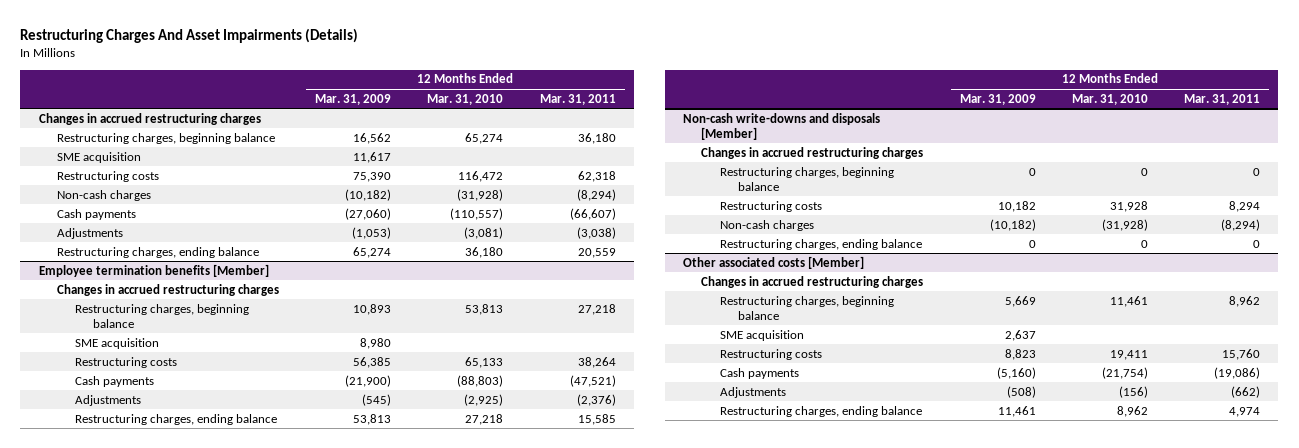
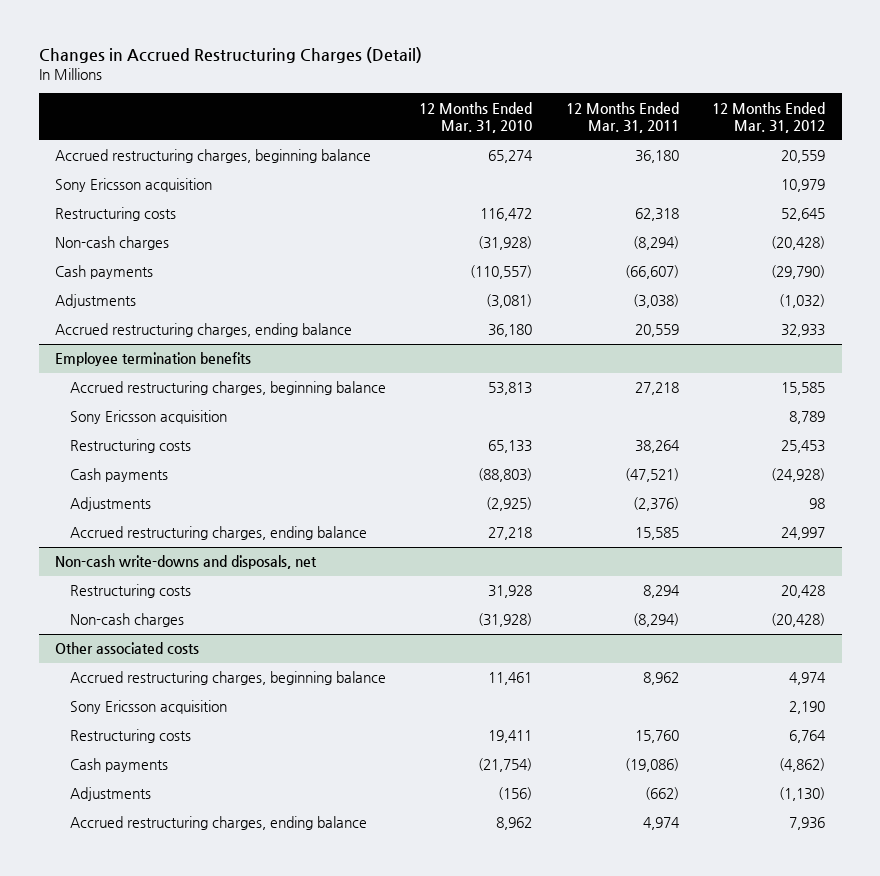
- Restructuring Charges And Asset Impairments (Details)
+ Changes in Accrued Restructuring Charges (Detail)
- | 12 Months Ended Mar. 31, 2009 | 12 Months Ended Mar. 31, 2010 | 12 Months Ended Mar. 31, 2011
+ | 12 Months Ended Mar. 31, 2010 | 12 Months Ended Mar. 31, 2011 | 12 Months Ended Mar. 31, 2012
- Changes in accrued restructuring charges
- Restructuring charges, beginning balance | 16,562 | 65,274 | 36,180
- SME acquisition | 11,617 | |
+ Accrued restructuring charges, beginning balance | 65,274 | 36,180 | 20,559
+ Sony Ericsson acquisition | | | 10,979
- Restructuring charges, ending balance | 65,274 | 36,180 | 20,559
- Employee termination benefits [Member]
- Changes in accrued restructuring charges
- Restructuring charges, beginning balance | 10,893 | 53,813 | 27,218
- SME acquisition | 8,980 | |
+ Accrued restructuring charges, ending balance | 36,180 | 20,559 | 32,933
+ Employee termination benefits
+ Accrued restructuring charges, beginning balance | 53,813 | 27,218 | 15,585
+ Sony Ericsson acquisition | | | 8,789
- Restructuring charges, ending balance | 53,813 | 27,218 | 15,585
- Non-cash write-downs and disposals [Member]
- Changes in accrued restructuring charges
- Restructuring charges, beginning balance | 0 | 0 | 0
+ Accrued restructuring charges, ending balance | 27,218 | 15,585 | 24,997
+ Non-cash write-downs and disposals, net
- Restructuring charges, ending balance | 0 | 0 | 0
- Other associated costs [Member]
- Changes in accrued restructuring charges
- Restructuring charges, beginning balance | 5,669 | 11,461 | 8,962
- SME acquisition | 2,637 | |
+ Other associated costs
+ Accrued restructuring charges, beginning balance | 11,461 | 8,962 | 4,974
+ Sony Ericsson acquisition | | | 2,190
- Restructuring charges, ending balance | 11,461 | 8,962 | 4,974
+ Accrued restructuring charges, ending balance | 8,962 | 4,974 | 7,936

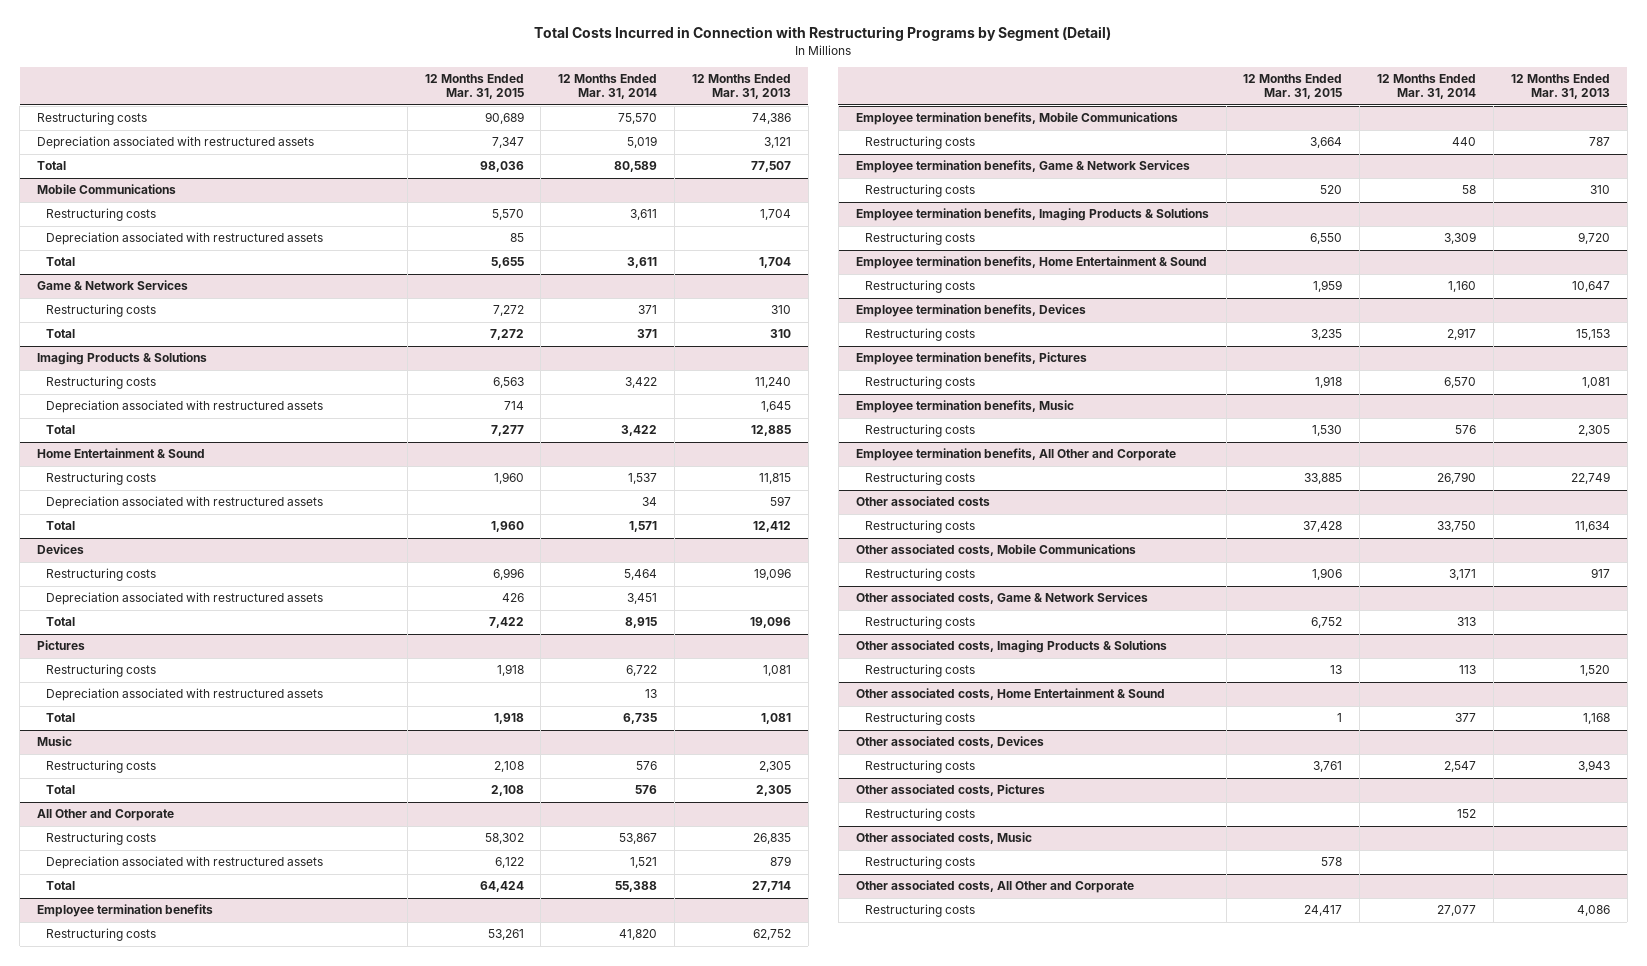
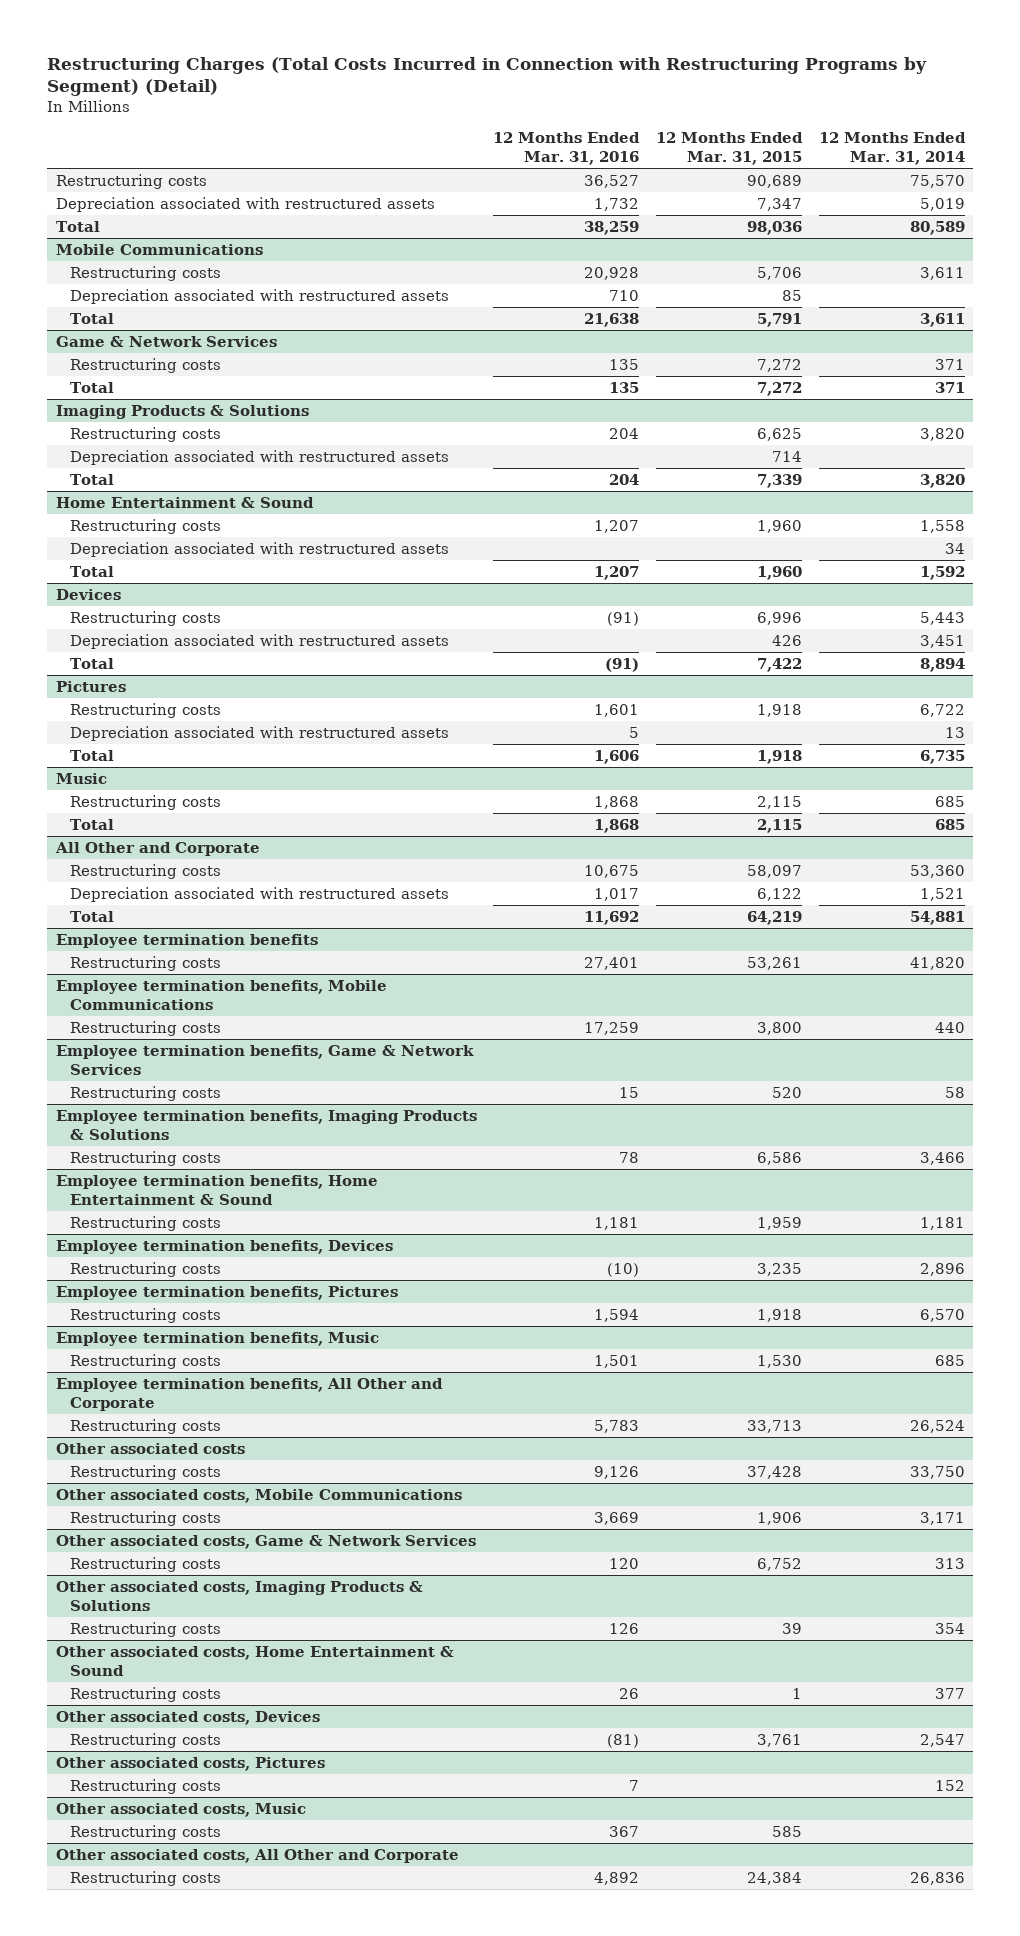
- Total Costs Incurred in Connection with Restructuring Programs by Segment (Detail)
+ Restructuring Charges (Total Costs Incurred in Connection with Restructuring Programs by Segment) (Detail)
- | 12 Months Ended Mar. 31, 2015 | 12 Months Ended Mar. 31, 2014 | 12 Months Ended Mar. 31, 2013
+ | 12 Months Ended Mar. 31, 2016 | 12 Months Ended Mar. 31, 2015 | 12 Months Ended Mar. 31, 2014
@ Mobile Communications
- Restructuring costs | 5,570 | 3,611 | 1,704
+ Restructuring costs | 20,928 | 5,706 | 3,611
- Total | 5,655 | 3,611 | 1,704
+ Total | 21,638 | 5,791 | 3,611
@ Imaging Products & Solutions
- Restructuring costs | 6,563 | 3,422 | 11,240
+ Restructuring costs | 204 | 6,625 | 3,820
- Total | 7,277 | 3,422 | 12,885
+ Total | 204 | 7,339 | 3,820
@ Home Entertainment & Sound
- Restructuring costs | 1,960 | 1,537 | 11,815
+ Restructuring costs | 1,207 | 1,960 | 1,558
- Total | 1,960 | 1,571 | 12,412
+ Total | 1,207 | 1,960 | 1,592
@ Devices
- Restructuring costs | 6,996 | 5,464 | 19,096
+ Restructuring costs | (91) | 6,996 | 5,443
- Total | 7,422 | 8,915 | 19,096
+ Total | (91) | 7,422 | 8,894
@ Music
- Restructuring costs | 2,108 | 576 | 2,305
- Total | 2,108 | 576 | 2,305
+ Restructuring costs | 1,868 | 2,115 | 685
+ Total | 1,868 | 2,115 | 685
@ All Other and Corporate
- Restructuring costs | 58,302 | 53,867 | 26,835
+ Restructuring costs | 10,675 | 58,097 | 53,360
- Total | 64,424 | 55,388 | 27,714
+ Total | 11,692 | 64,219 | 54,881
@ Employee termination benefits, Mobile Communications
- Restructuring costs | 3,664 | 440 | 787
+ Restructuring costs | 17,259 | 3,800 | 440
@ Employee termination benefits, Imaging Products & Solutions
- Restructuring costs | 6,550 | 3,309 | 9,720
+ Restructuring costs | 78 | 6,586 | 3,466
@ Employee termination benefits, Home Entertainment & Sound
- Restructuring costs | 1,959 | 1,160 | 10,647
+ Restructuring costs | 1,181 | 1,959 | 1,181
@ Employee termination benefits, Devices
- Restructuring costs | 3,235 | 2,917 | 15,153
+ Restructuring costs | (10) | 3,235 | 2,896
@ Employee termination benefits, Music
- Restructuring costs | 1,530 | 576 | 2,305
+ Restructuring costs | 1,501 | 1,530 | 685
@ Employee termination benefits, All Other and Corporate
- Restructuring costs | 33,885 | 26,790 | 22,749
+ Restructuring costs | 5,783 | 33,713 | 26,524
@ Other associated costs, Imaging Products & Solutions
- Restructuring costs | 13 | 113 | 1,520
+ Restructuring costs | 126 | 39 | 354
@ Other associated costs, Music
- Restructuring costs | 578 | |
+ Restructuring costs | 367 | 585 |
@ Other associated costs, All Other and Corporate
- Restructuring costs | 24,417 | 27,077 | 4,086
+ Restructuring costs | 4,892 | 24,384 | 26,836

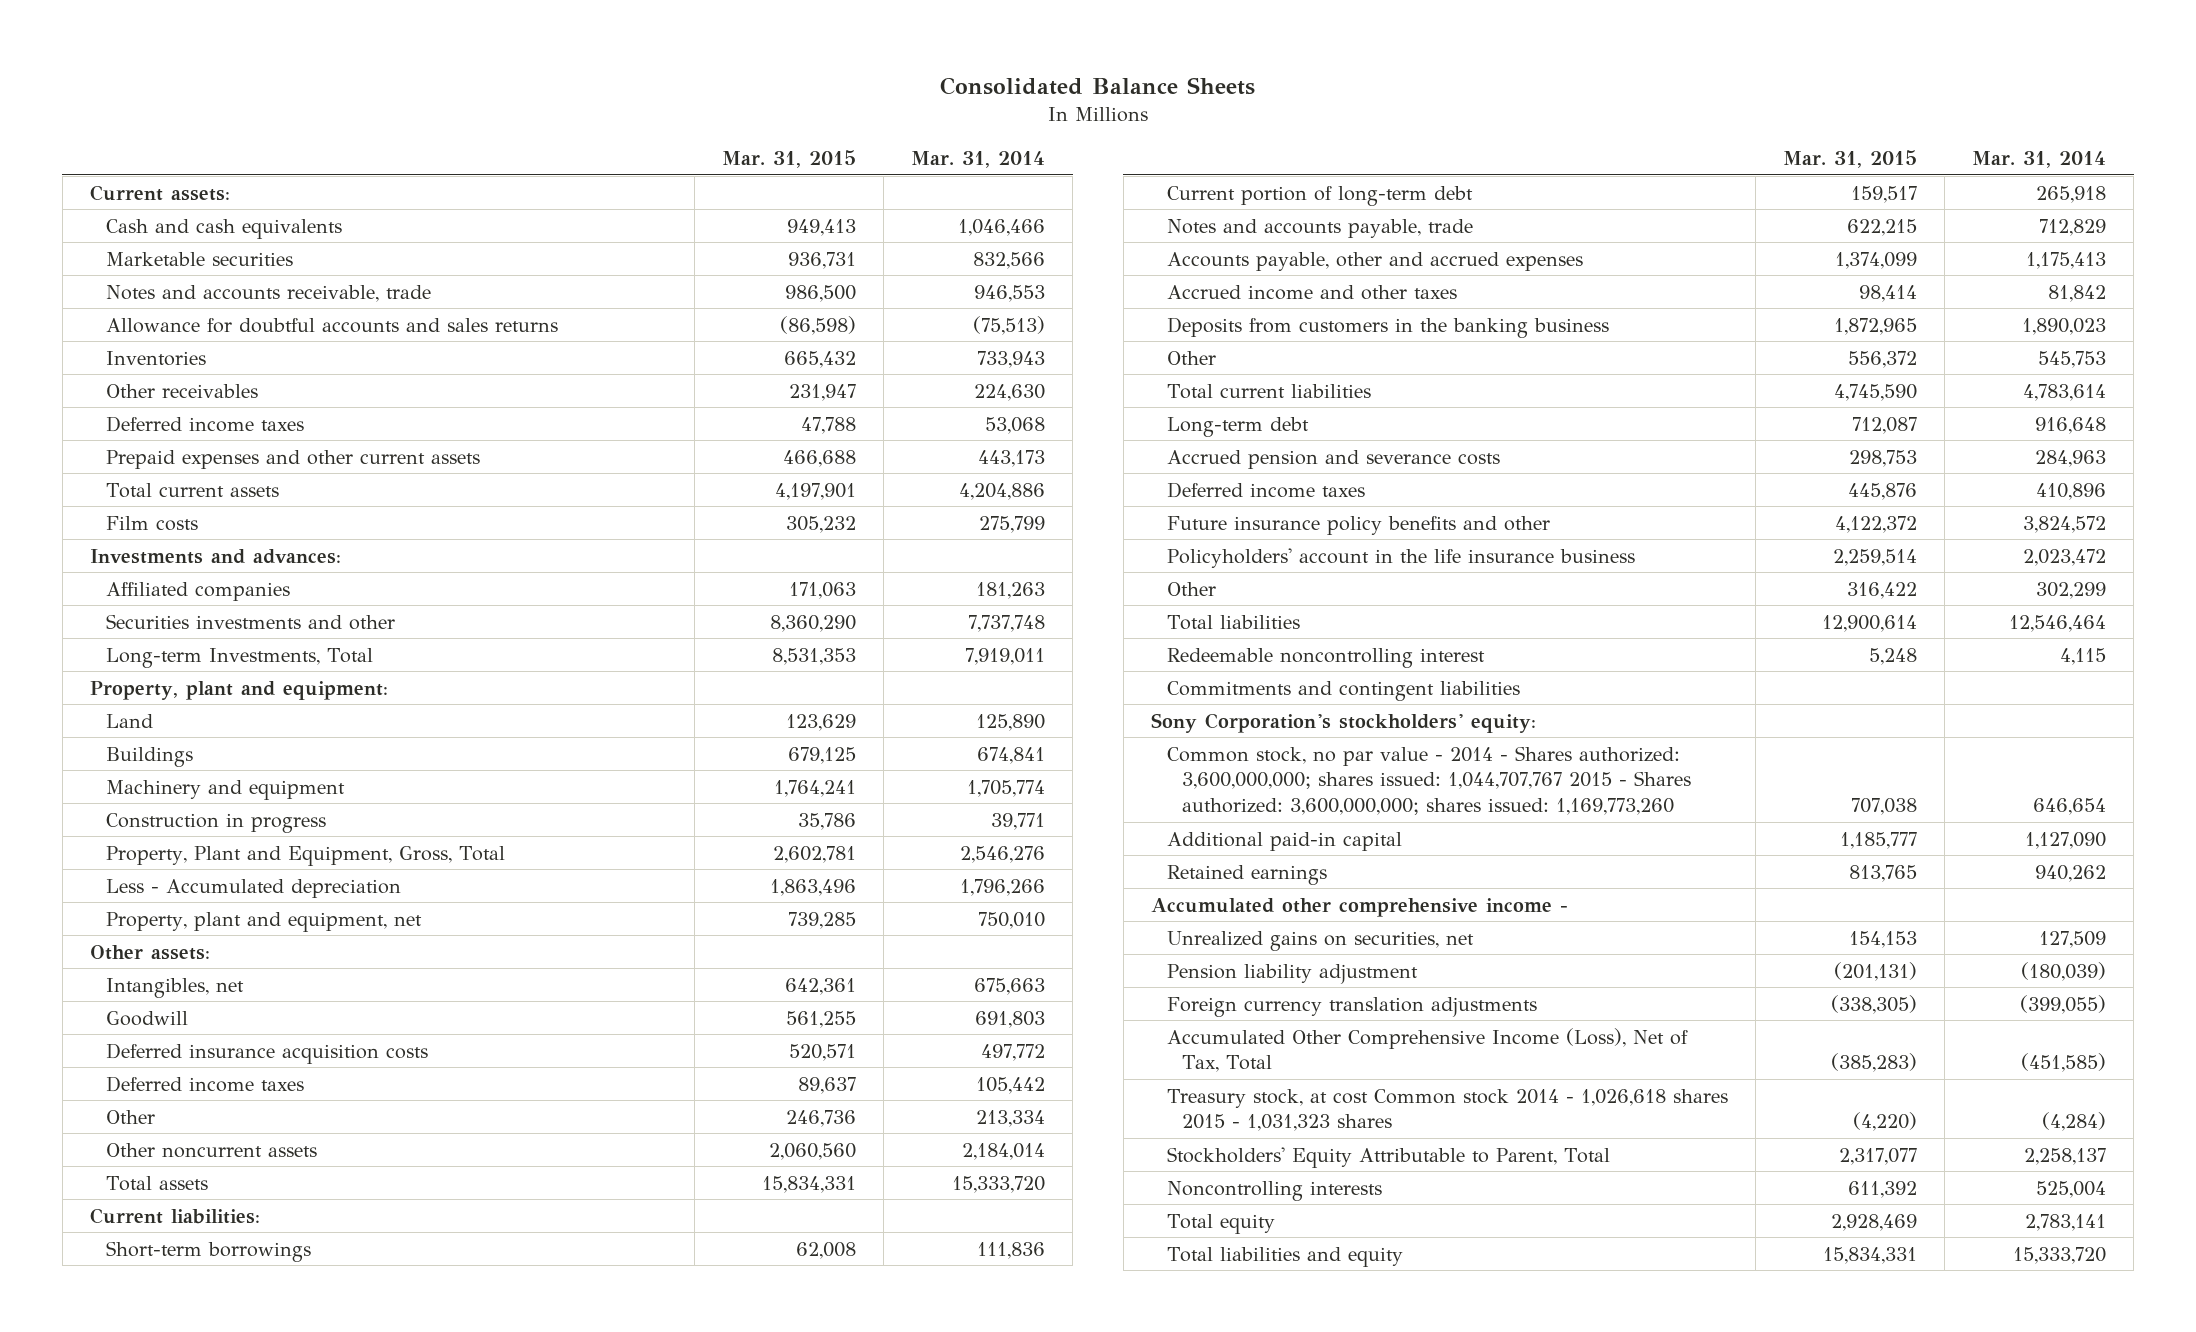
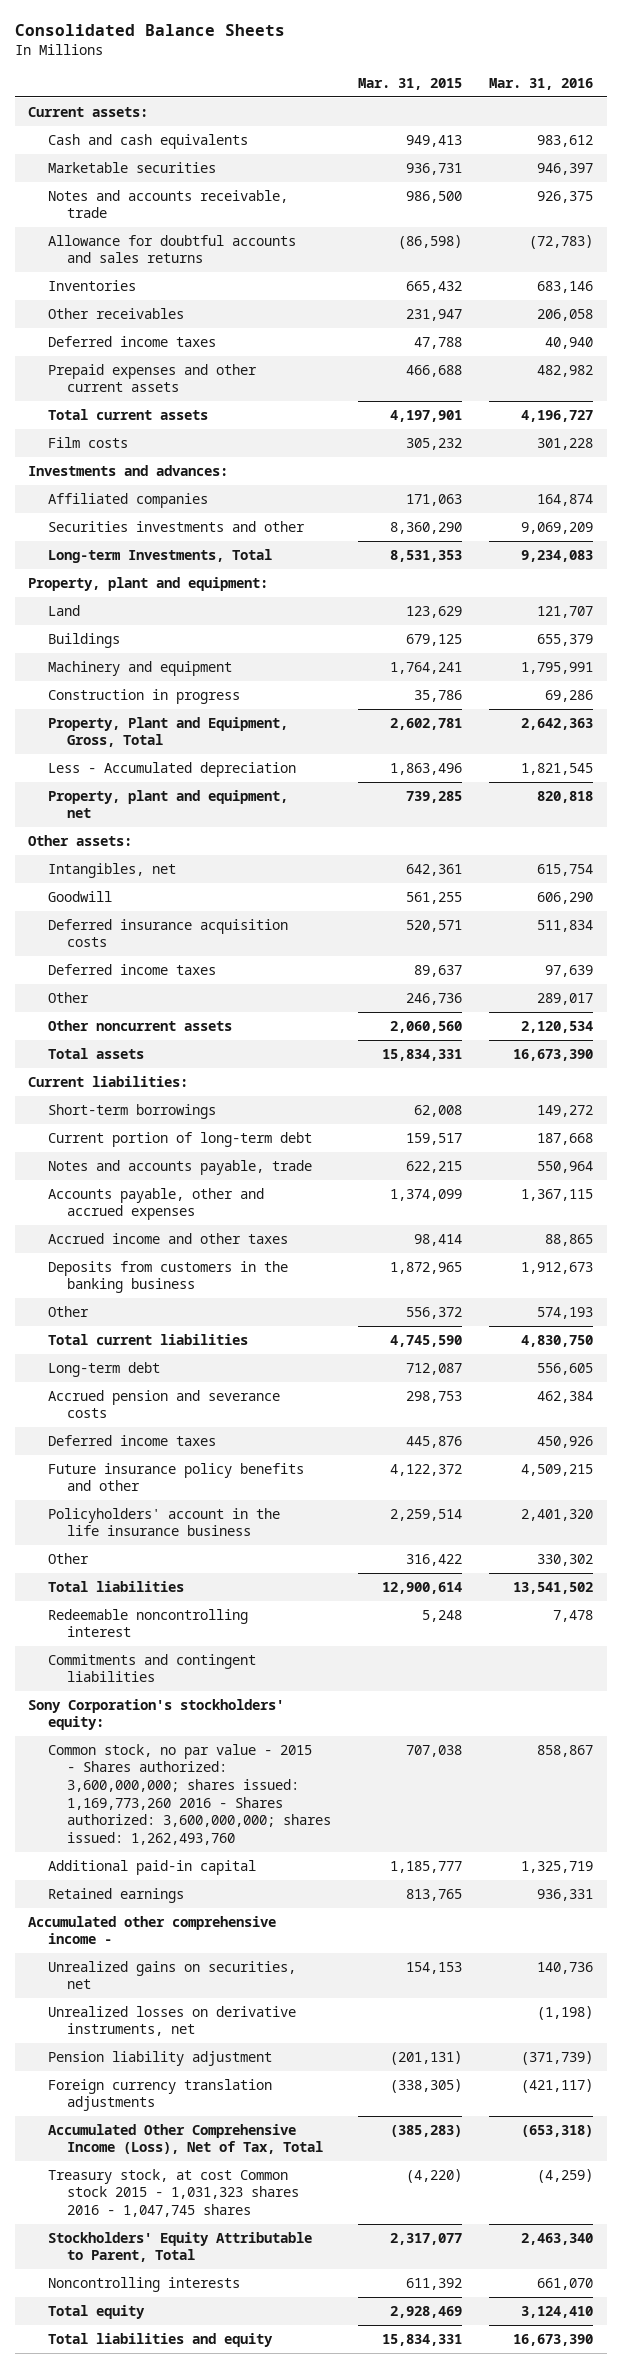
- | Mar. 31, 2015 | Mar. 31, 2014
+ | Mar. 31, 2015 | Mar. 31, 2016
- Common stock, no par value - 2014 - Shares authorized: 3,600,000,000; shares issued: 1,044,707,767 2015 - Shares authorized: 3,600,000,000; shares issued: 1,169,773,260 | 707,038 | 646,654
+ Common stock, no par value - 2015 - Shares authorized: 3,600,000,000; shares issued: 1,169,773,260 2016 - Shares authorized: 3,600,000,000; shares issued: 1,262,493,760 | 707,038 | 858,867
+ Unrealized losses on derivative instruments, net | | (1,198)
- Treasury stock, at cost Common stock 2014 - 1,026,618 shares 2015 - 1,031,323 shares | (4,220) | (4,284)
+ Treasury stock, at cost Common stock 2015 - 1,031,323 shares 2016 - 1,047,745 shares | (4,220) | (4,259)

